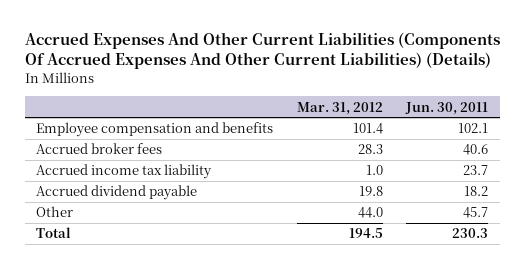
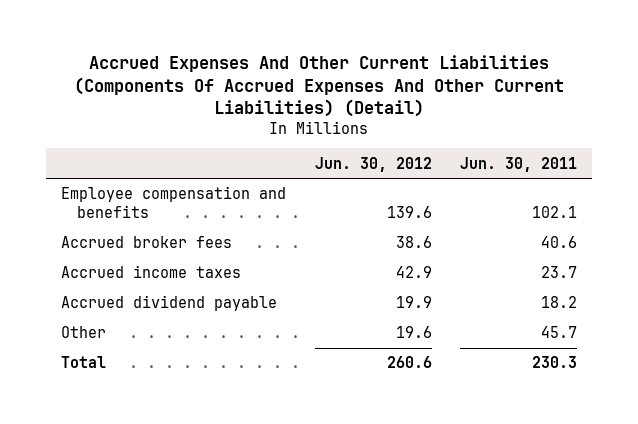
- Accrued Expenses And Other Current Liabilities (Components Of Accrued Expenses And Other Current Liabilities) (Details)
+ Accrued Expenses And Other Current Liabilities (Components Of Accrued Expenses And Other Current Liabilities) (Detail)
- | Mar. 31, 2012 | Jun. 30, 2011
+ | Jun. 30, 2012 | Jun. 30, 2011
- Accrued income tax liability | 1.0 | 23.7
+ Accrued income taxes | 42.9 | 23.7

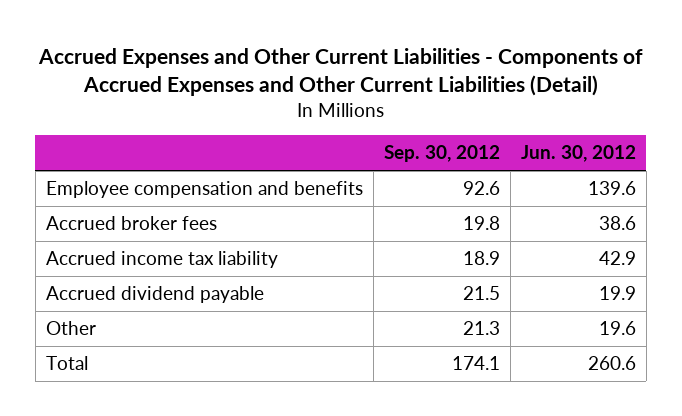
- Accrued Expenses And Other Current Liabilities (Components Of Accrued Expenses And Other Current Liabilities) (Detail)
+ Accrued Expenses and Other Current Liabilities - Components of Accrued Expenses and Other Current Liabilities (Detail)
- | Jun. 30, 2012 | Jun. 30, 2011
+ | Sep. 30, 2012 | Jun. 30, 2012
- Accrued income taxes | 42.9 | 23.7
+ Accrued income tax liability | 18.9 | 42.9

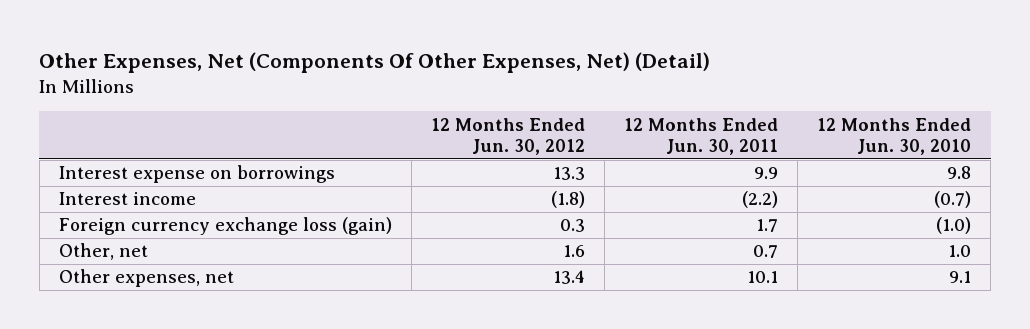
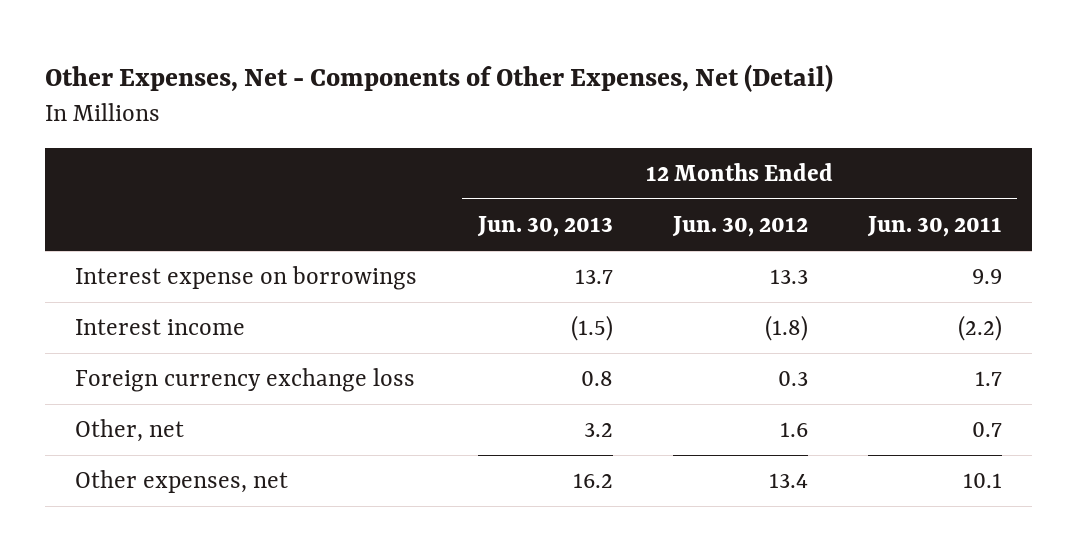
- Other Expenses, Net (Components Of Other Expenses, Net) (Detail)
+ Other Expenses, Net - Components of Other Expenses, Net (Detail)
- | 12 Months Ended Jun. 30, 2012 | 12 Months Ended Jun. 30, 2011 | 12 Months Ended Jun. 30, 2010
+ | 12 Months Ended Jun. 30, 2013 | 12 Months Ended Jun. 30, 2012 | 12 Months Ended Jun. 30, 2011
- Foreign currency exchange loss (gain) | 0.3 | 1.7 | (1.0)
+ Foreign currency exchange loss | 0.8 | 0.3 | 1.7

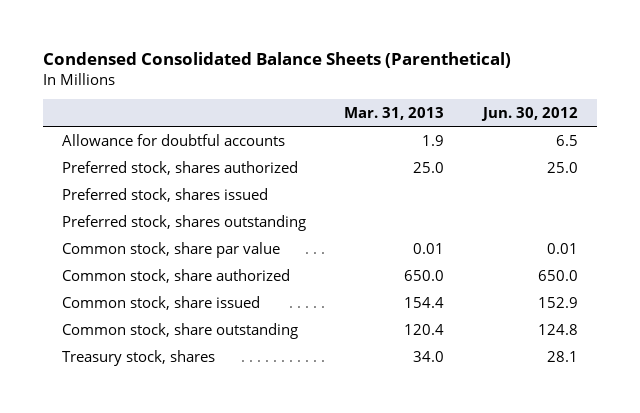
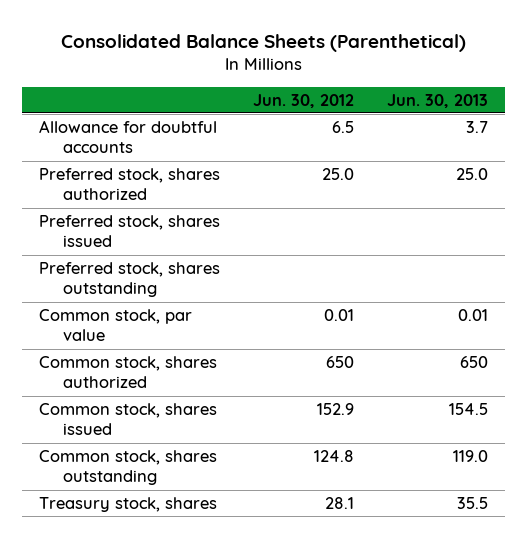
- Condensed Consolidated Balance Sheets (Parenthetical)
+ Consolidated Balance Sheets (Parenthetical)
- | Mar. 31, 2013 | Jun. 30, 2012
+ | Jun. 30, 2012 | Jun. 30, 2013
- Common stock, share par value | 0.01 | 0.01
- Common stock, share authorized | 650.0 | 650.0
- Common stock, share issued | 154.4 | 152.9
- Common stock, share outstanding | 120.4 | 124.8
+ Common stock, par value | 0.01 | 0.01
+ Common stock, shares authorized | 650 | 650
+ Common stock, shares issued | 152.9 | 154.5
+ Common stock, shares outstanding | 124.8 | 119.0

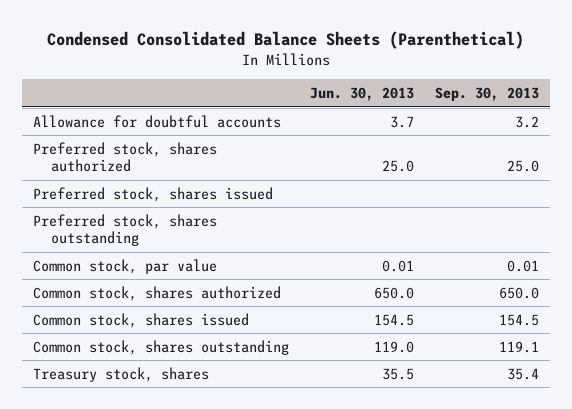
- Consolidated Balance Sheets (Parenthetical)
+ Condensed Consolidated Balance Sheets (Parenthetical)
- | Jun. 30, 2012 | Jun. 30, 2013
+ | Jun. 30, 2013 | Sep. 30, 2013
- Common stock, shares authorized | 650 | 650
+ Common stock, shares authorized | 650.0 | 650.0

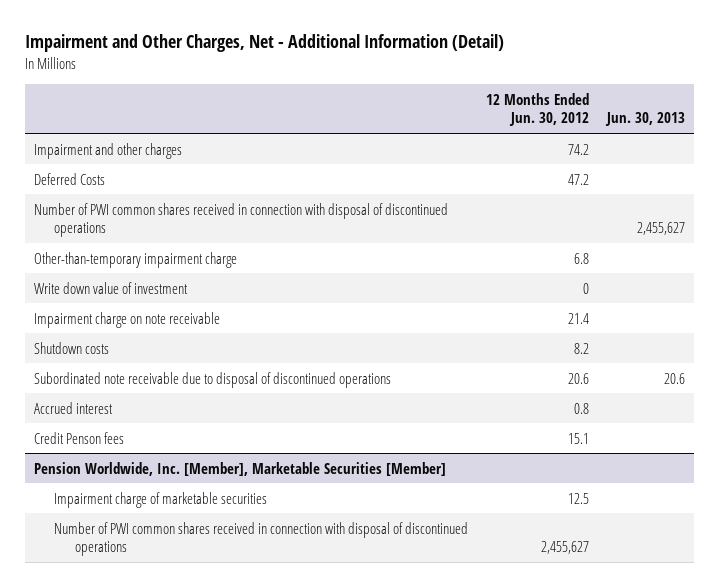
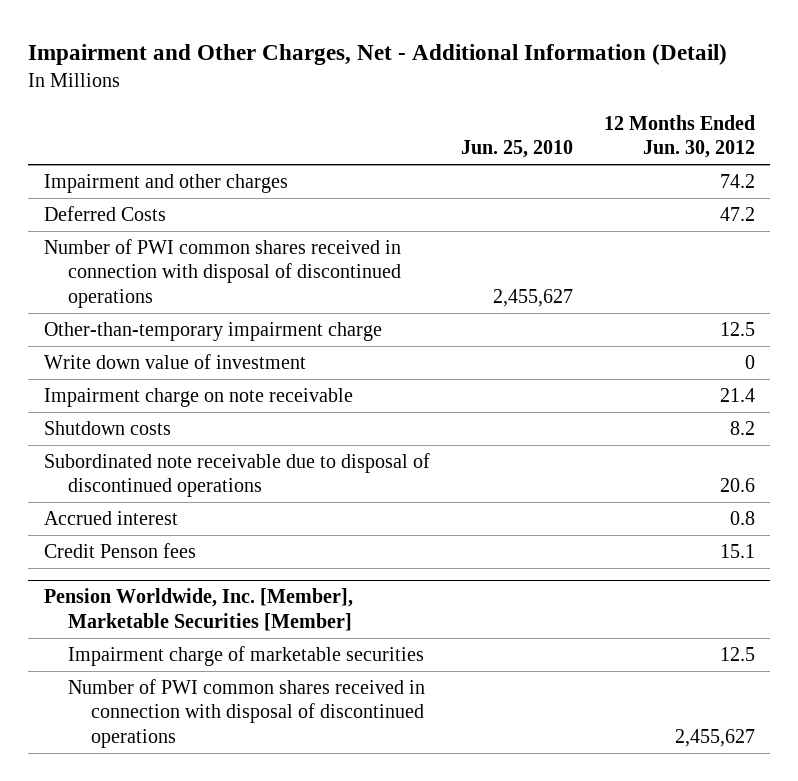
- | 12 Months Ended Jun. 30, 2012 | Jun. 30, 2013
+ | Jun. 25, 2010 | 12 Months Ended Jun. 30, 2012
- Other-than-temporary impairment charge | 6.8 |
+ Other-than-temporary impairment charge | | 12.5

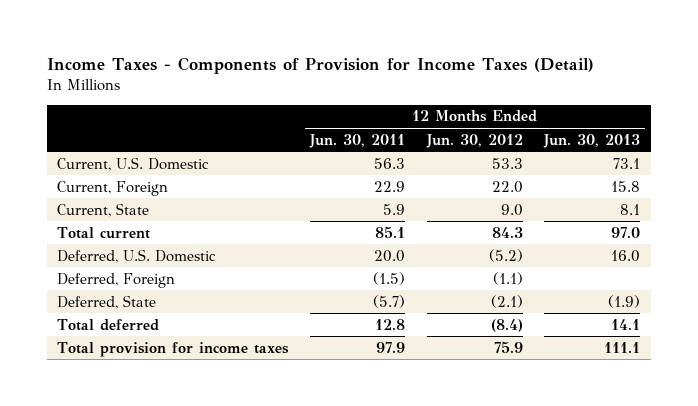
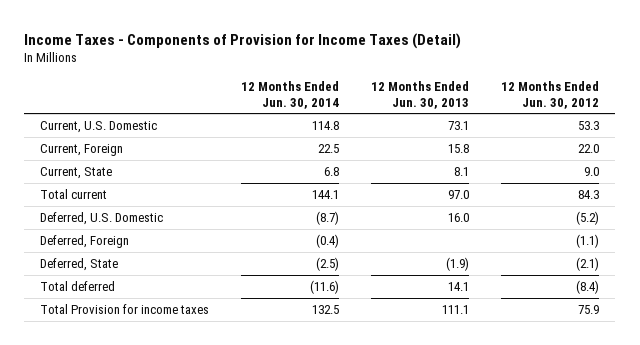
- | 12 Months Ended Jun. 30, 2011 | 12 Months Ended Jun. 30, 2012 | 12 Months Ended Jun. 30, 2013
+ | 12 Months Ended Jun. 30, 2014 | 12 Months Ended Jun. 30, 2013 | 12 Months Ended Jun. 30, 2012
- Total provision for income taxes | 97.9 | 75.9 | 111.1
+ Total Provision for income taxes | 132.5 | 111.1 | 75.9

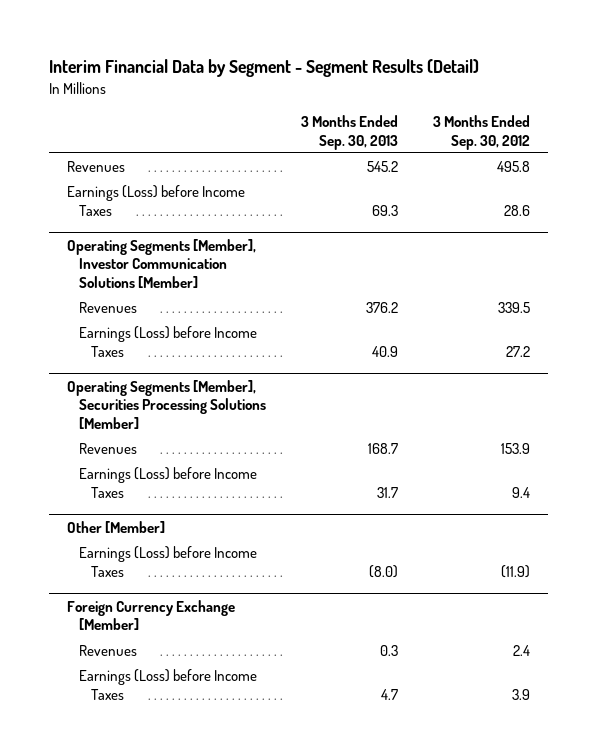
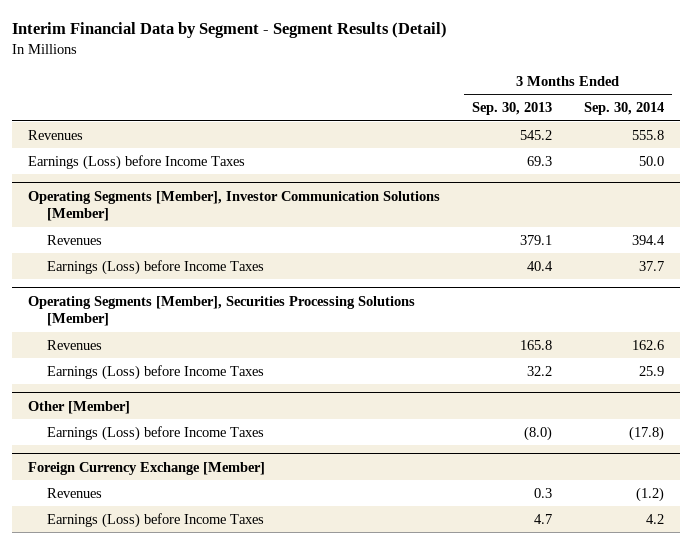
- | 3 Months Ended Sep. 30, 2013 | 3 Months Ended Sep. 30, 2012
+ | 3 Months Ended Sep. 30, 2013 | 3 Months Ended Sep. 30, 2014
@ Operating Segments [Member], Investor Communication Solutions [Member]
- Revenues | 376.2 | 339.5
- Earnings (Loss) before Income Taxes | 40.9 | 27.2
+ Revenues | 379.1 | 394.4
+ Earnings (Loss) before Income Taxes | 40.4 | 37.7
@ Operating Segments [Member], Securities Processing Solutions [Member]
- Revenues | 168.7 | 153.9
- Earnings (Loss) before Income Taxes | 31.7 | 9.4
+ Revenues | 165.8 | 162.6
+ Earnings (Loss) before Income Taxes | 32.2 | 25.9

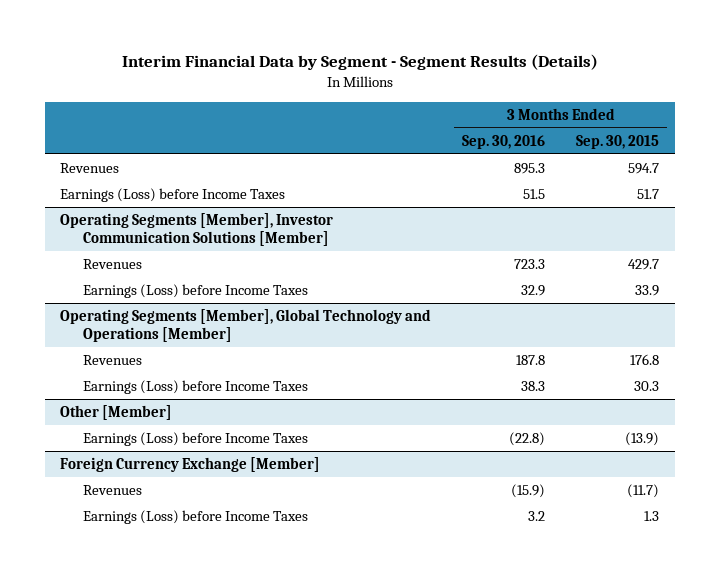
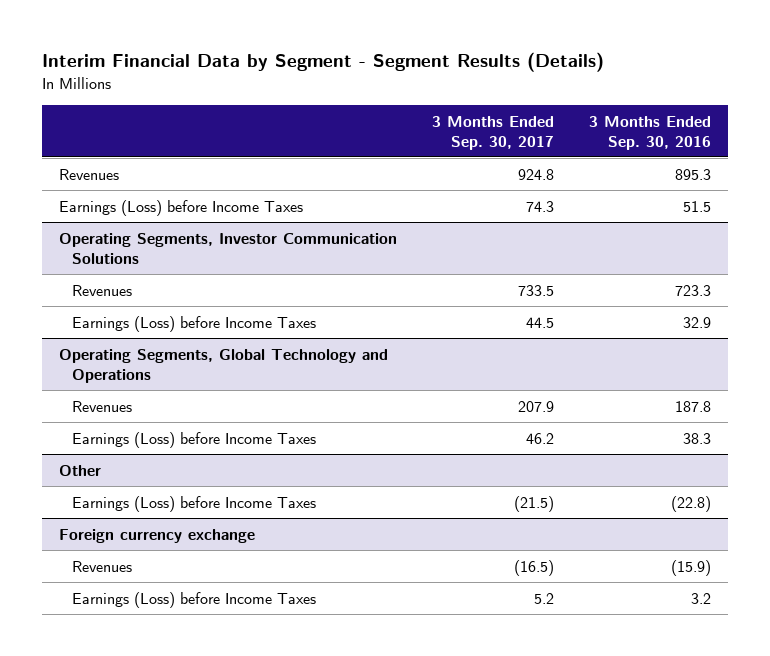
- | 3 Months Ended Sep. 30, 2016 | 3 Months Ended Sep. 30, 2015
+ | 3 Months Ended Sep. 30, 2017 | 3 Months Ended Sep. 30, 2016
- Operating Segments [Member], Investor Communication Solutions [Member]
+ Operating Segments, Investor Communication Solutions
- Operating Segments [Member], Global Technology and Operations [Member]
+ Operating Segments, Global Technology and Operations
- Other [Member]
+ Other
- Foreign Currency Exchange [Member]
+ Foreign currency exchange

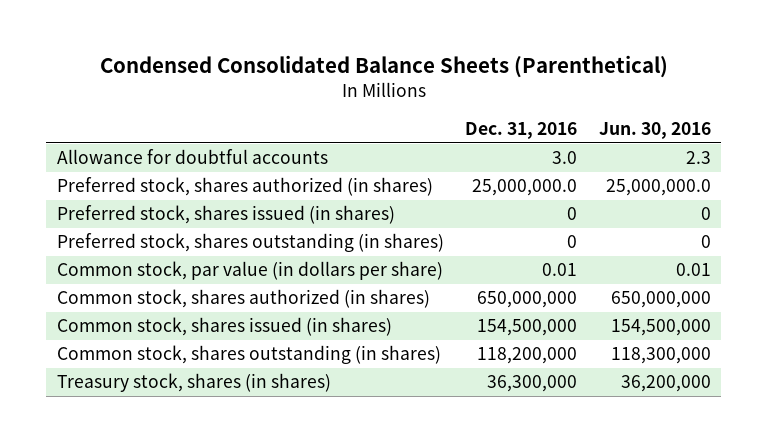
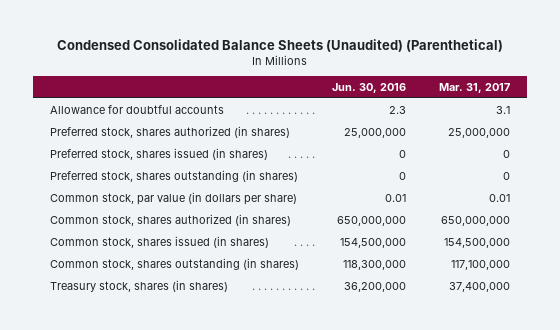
- Condensed Consolidated Balance Sheets (Parenthetical)
+ Condensed Consolidated Balance Sheets (Unaudited) (Parenthetical)
- | Dec. 31, 2016 | Jun. 30, 2016
+ | Jun. 30, 2016 | Mar. 31, 2017
- Preferred stock, shares authorized (in shares) | 25,000,000.0 | 25,000,000.0
+ Preferred stock, shares authorized (in shares) | 25,000,000 | 25,000,000

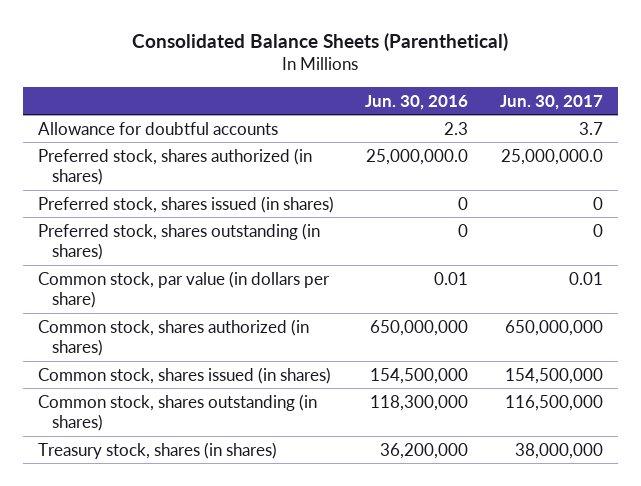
- Condensed Consolidated Balance Sheets (Unaudited) (Parenthetical)
+ Consolidated Balance Sheets (Parenthetical)
- | Jun. 30, 2016 | Mar. 31, 2017
+ | Jun. 30, 2016 | Jun. 30, 2017
- Preferred stock, shares authorized (in shares) | 25,000,000 | 25,000,000
+ Preferred stock, shares authorized (in shares) | 25,000,000.0 | 25,000,000.0

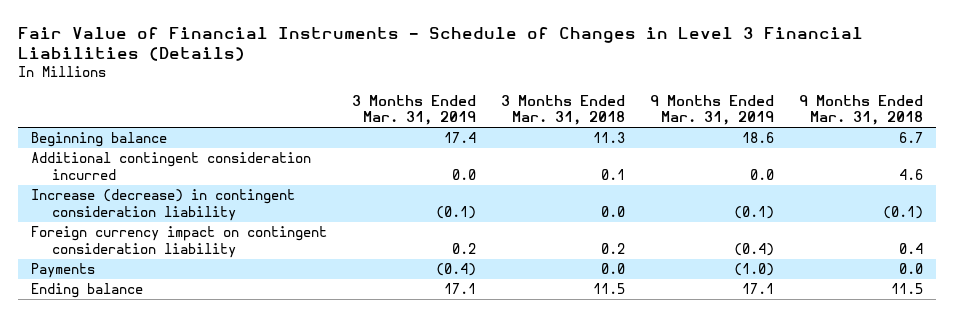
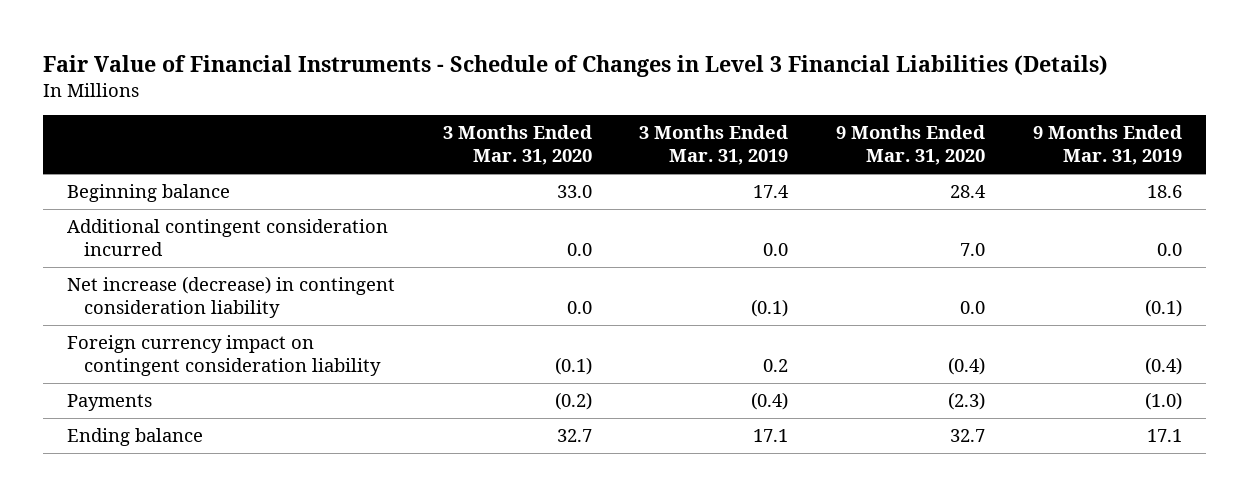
- | 3 Months Ended Mar. 31, 2019 | 3 Months Ended Mar. 31, 2018 | 9 Months Ended Mar. 31, 2019 | 9 Months Ended Mar. 31, 2018
+ | 3 Months Ended Mar. 31, 2020 | 3 Months Ended Mar. 31, 2019 | 9 Months Ended Mar. 31, 2020 | 9 Months Ended Mar. 31, 2019
- Increase (decrease) in contingent consideration liability | (0.1) | 0.0 | (0.1) | (0.1)
+ Net increase (decrease) in contingent consideration liability | 0.0 | (0.1) | 0.0 | (0.1)

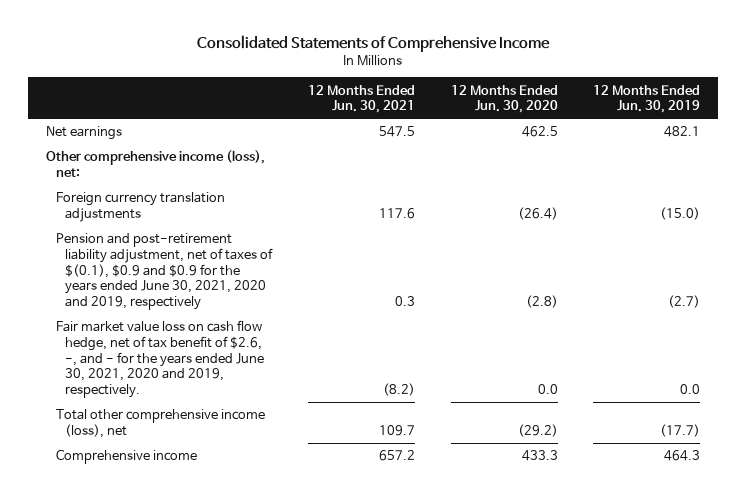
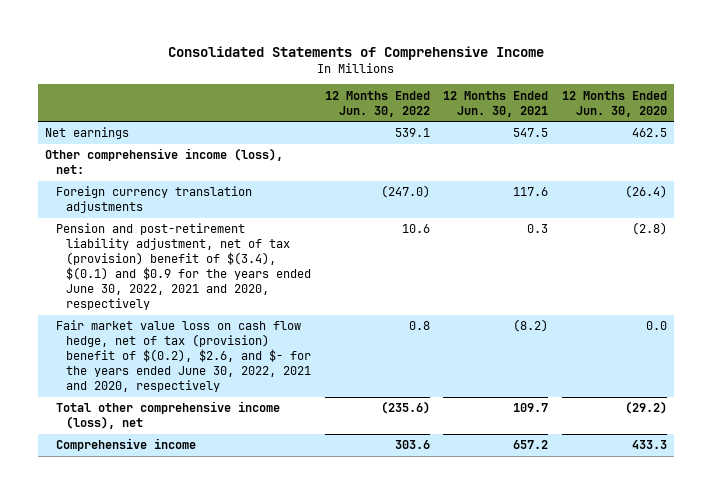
- | 12 Months Ended Jun. 30, 2021 | 12 Months Ended Jun. 30, 2020 | 12 Months Ended Jun. 30, 2019
+ | 12 Months Ended Jun. 30, 2022 | 12 Months Ended Jun. 30, 2021 | 12 Months Ended Jun. 30, 2020
- Pension and post-retirement liability adjustment, net of taxes of $(0.1), $0.9 and $0.9 for the years ended June 30, 2021, 2020 and 2019, respectively | 0.3 | (2.8) | (2.7)
- Fair market value loss on cash flow hedge, net of tax benefit of $2.6, -, and - for the years ended June 30, 2021, 2020 and 2019, respectively. | (8.2) | 0.0 | 0.0
+ Pension and post-retirement liability adjustment, net of tax (provision) benefit of $(3.4), $(0.1) and $0.9 for the years ended June 30, 2022, 2021 and 2020, respectively | 10.6 | 0.3 | (2.8)
+ Fair market value loss on cash flow hedge, net of tax (provision) benefit of $(0.2), $2.6, and $- for the years ended June 30, 2022, 2021 and 2020, respectively | 0.8 | (8.2) | 0.0

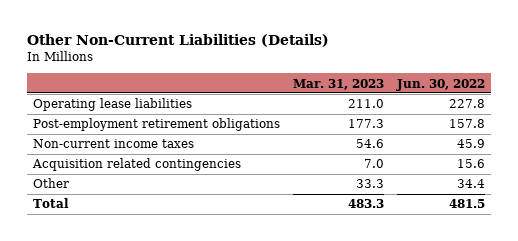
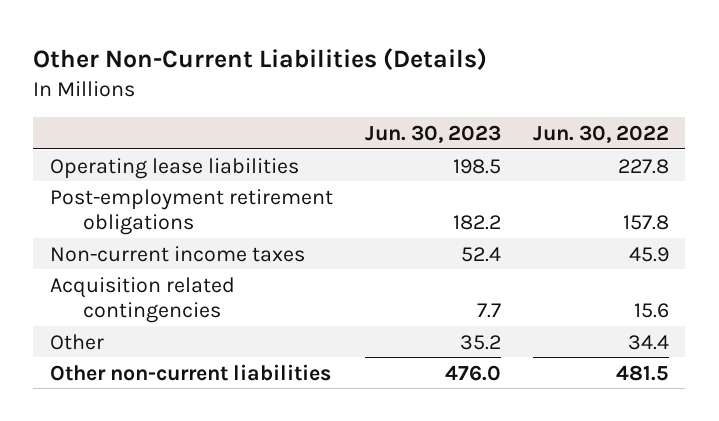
- | Mar. 31, 2023 | Jun. 30, 2022
+ | Jun. 30, 2023 | Jun. 30, 2022
- Total | 483.3 | 481.5
+ Other non-current liabilities | 476.0 | 481.5

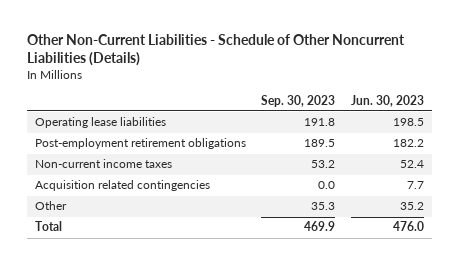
- Other Non-Current Liabilities (Details)
+ Other Non-Current Liabilities - Schedule of Other Noncurrent Liabilities (Details)
- | Jun. 30, 2023 | Jun. 30, 2022
+ | Sep. 30, 2023 | Jun. 30, 2023
- Other non-current liabilities | 476.0 | 481.5
+ Total | 469.9 | 476.0

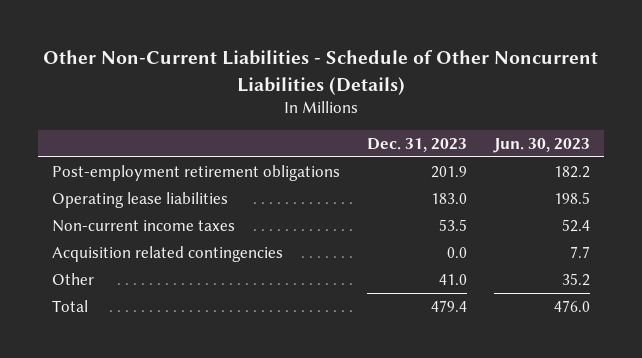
- | Sep. 30, 2023 | Jun. 30, 2023
+ | Dec. 31, 2023 | Jun. 30, 2023
moved down: Operating lease liabilities | 183.0 | 198.5

